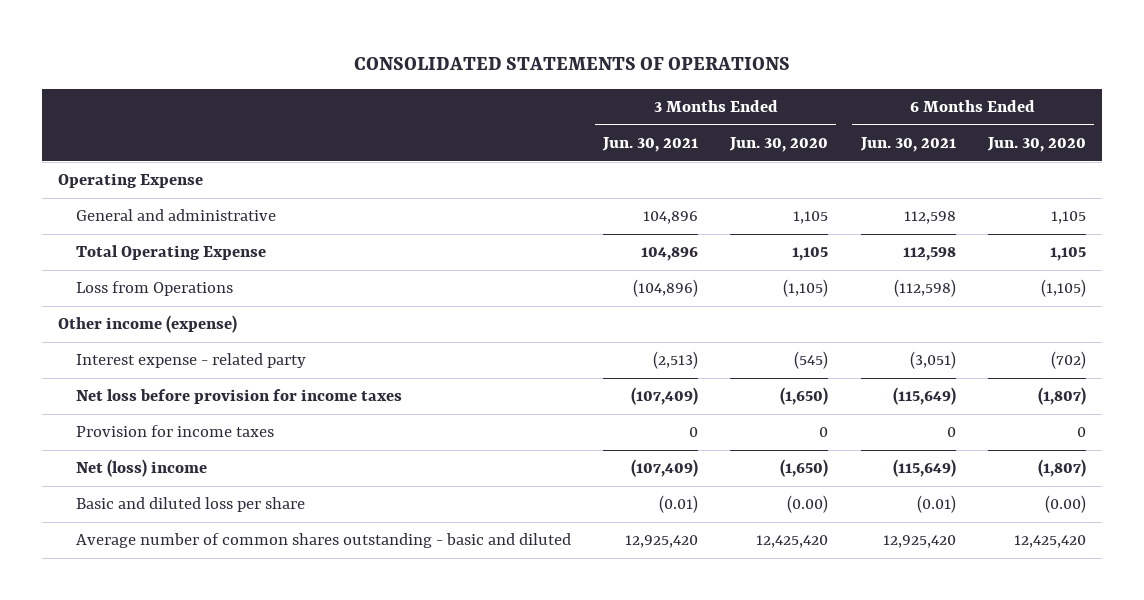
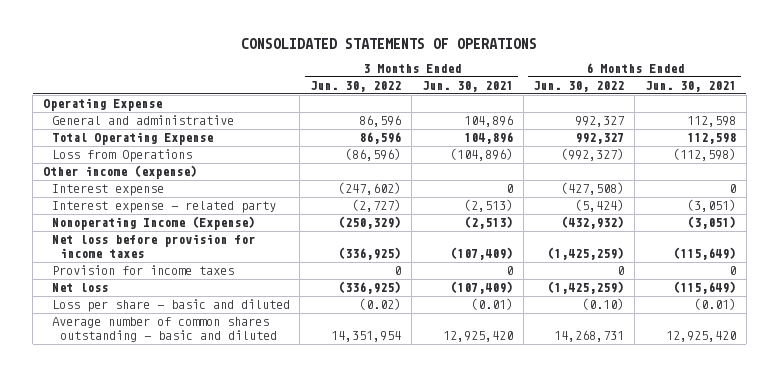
- | 3 Months Ended Jun. 30, 2021 | 3 Months Ended Jun. 30, 2020 | 6 Months Ended Jun. 30, 2021 | 6 Months Ended Jun. 30, 2020
+ | 3 Months Ended Jun. 30, 2022 | 3 Months Ended Jun. 30, 2021 | 6 Months Ended Jun. 30, 2022 | 6 Months Ended Jun. 30, 2021
+ Interest expense | (247,602) | 0 | (427,508) | 0
+ Nonoperating Income (Expense) | (250,329) | (2,513) | (432,932) | (3,051)
- Net (loss) income | (107,409) | (1,650) | (115,649) | (1,807)
- Basic and diluted loss per share | (0.01) | (0.00) | (0.01) | (0.00)
+ Net loss | (336,925) | (107,409) | (1,425,259) | (115,649)
+ Loss per share - basic and diluted | (0.02) | (0.01) | (0.10) | (0.01)

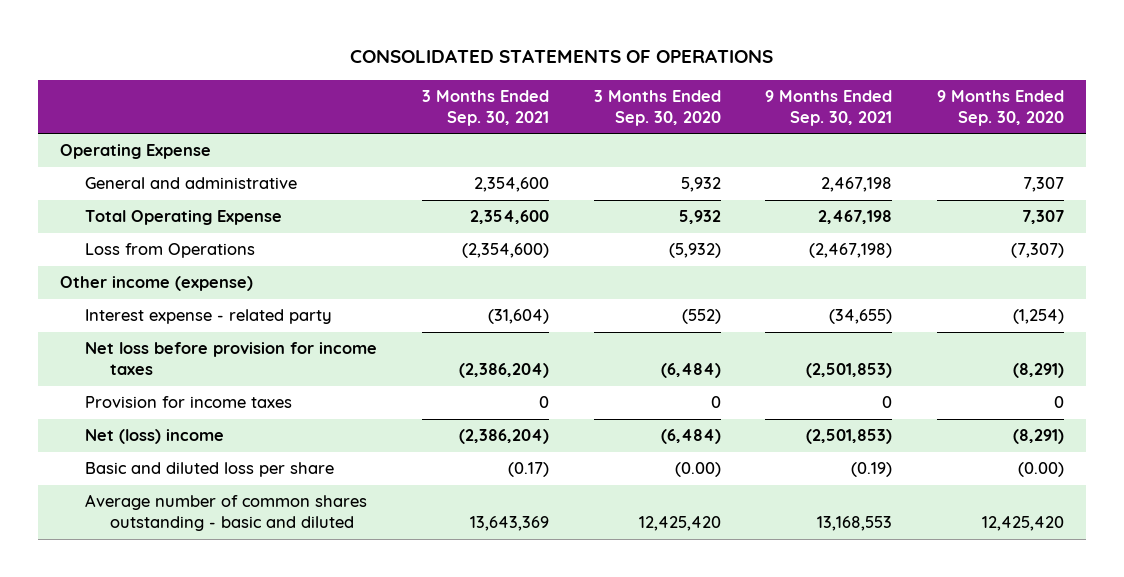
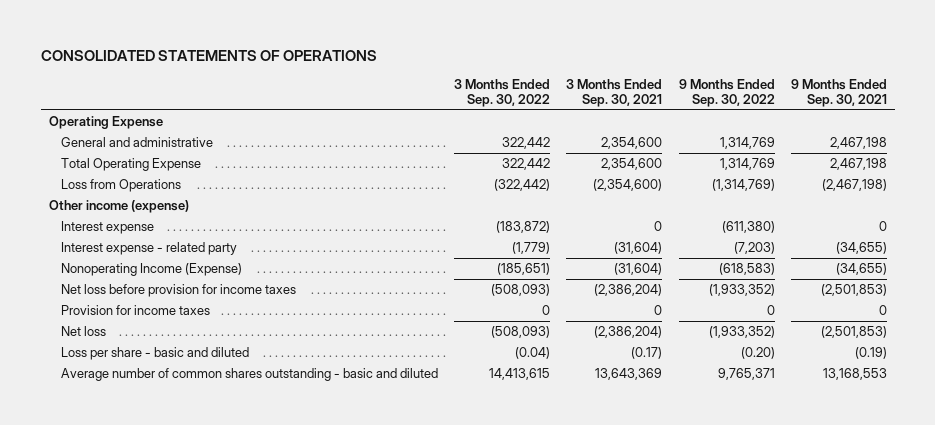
- | 3 Months Ended Sep. 30, 2021 | 3 Months Ended Sep. 30, 2020 | 9 Months Ended Sep. 30, 2021 | 9 Months Ended Sep. 30, 2020
+ | 3 Months Ended Sep. 30, 2022 | 3 Months Ended Sep. 30, 2021 | 9 Months Ended Sep. 30, 2022 | 9 Months Ended Sep. 30, 2021
+ Interest expense | (183,872) | 0 | (611,380) | 0
+ Nonoperating Income (Expense) | (185,651) | (31,604) | (618,583) | (34,655)
- Net (loss) income | (2,386,204) | (6,484) | (2,501,853) | (8,291)
- Basic and diluted loss per share | (0.17) | (0.00) | (0.19) | (0.00)
+ Net loss | (508,093) | (2,386,204) | (1,933,352) | (2,501,853)
+ Loss per share - basic and diluted | (0.04) | (0.17) | (0.20) | (0.19)

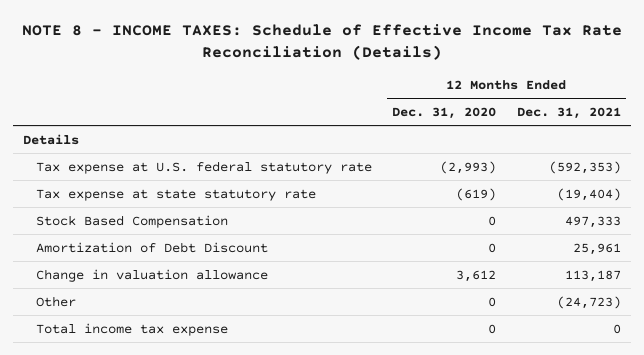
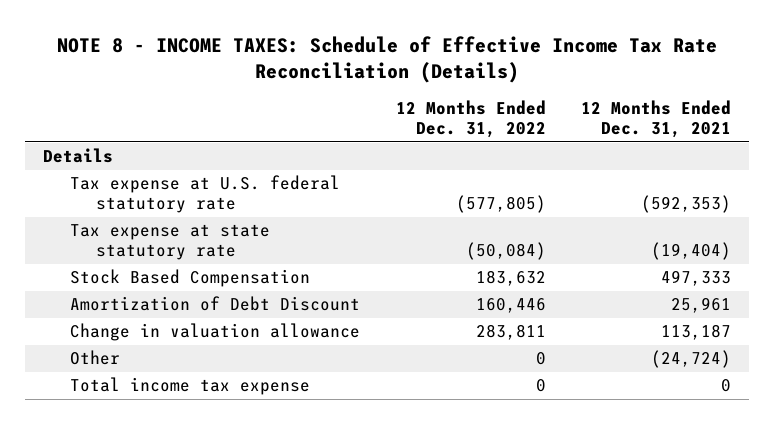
- | 12 Months Ended Dec. 31, 2020 | 12 Months Ended Dec. 31, 2021
+ | 12 Months Ended Dec. 31, 2022 | 12 Months Ended Dec. 31, 2021
- Other | 0 | (24,723)
+ Other | 0 | (24,724)

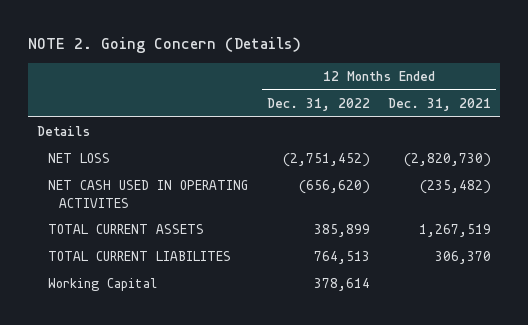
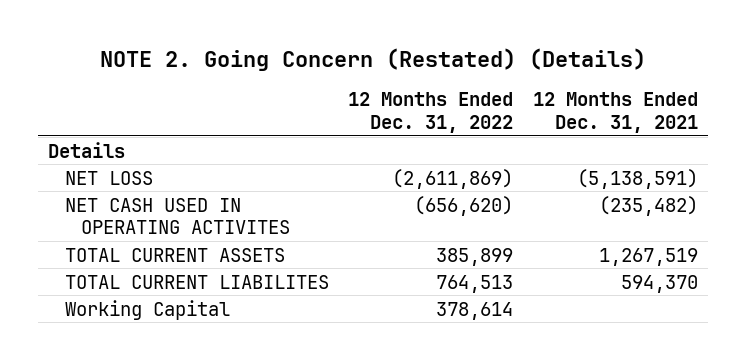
- NOTE 2. Going Concern (Details)
+ NOTE 2. Going Concern (Restated) (Details)
- NET LOSS | (2,751,452) | (2,820,730)
+ NET LOSS | (2,611,869) | (5,138,591)
- TOTAL CURRENT LIABILITES | 764,513 | 306,370
+ TOTAL CURRENT LIABILITES | 764,513 | 594,370

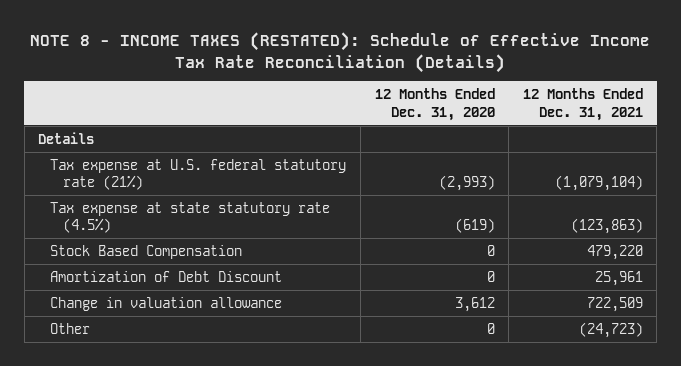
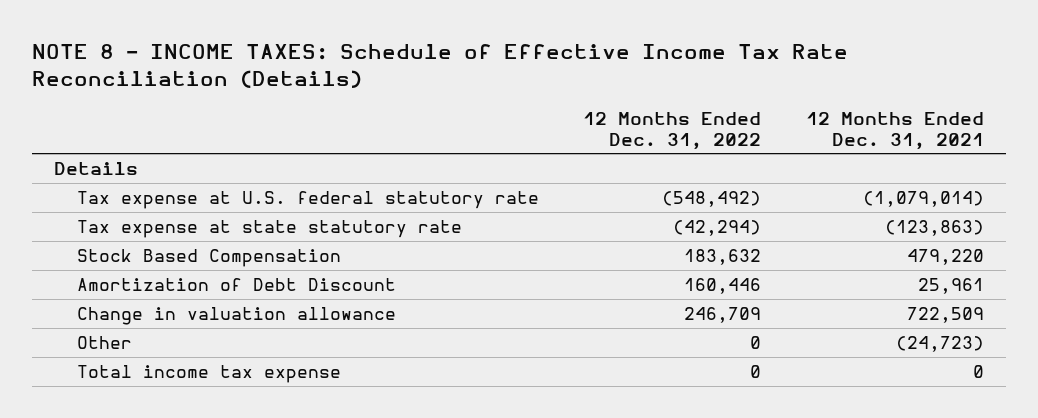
- NOTE 8 - INCOME TAXES (RESTATED): Schedule of Effective Income Tax Rate Reconciliation (Details)
+ NOTE 8 - INCOME TAXES: Schedule of Effective Income Tax Rate Reconciliation (Details)
- | 12 Months Ended Dec. 31, 2020 | 12 Months Ended Dec. 31, 2021
+ | 12 Months Ended Dec. 31, 2022 | 12 Months Ended Dec. 31, 2021
- Tax expense at U.S. federal statutory rate (21%) | (2,993) | (1,079,104)
- Tax expense at state statutory rate (4.5%) | (619) | (123,863)
+ Tax expense at U.S. federal statutory rate | (548,492) | (1,079,014)
+ Tax expense at state statutory rate | (42,294) | (123,863)
+ Total income tax expense | 0 | 0

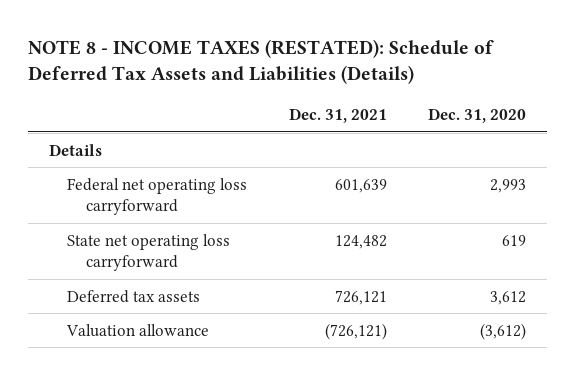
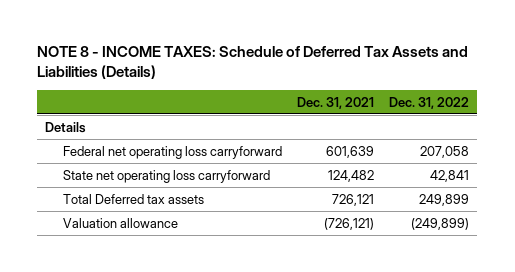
- NOTE 8 - INCOME TAXES (RESTATED): Schedule of Deferred Tax Assets and Liabilities (Details)
+ NOTE 8 - INCOME TAXES: Schedule of Deferred Tax Assets and Liabilities (Details)
- | Dec. 31, 2021 | Dec. 31, 2020
+ | Dec. 31, 2021 | Dec. 31, 2022
- Deferred tax assets | 726,121 | 3,612
+ Total Deferred tax assets | 726,121 | 249,899

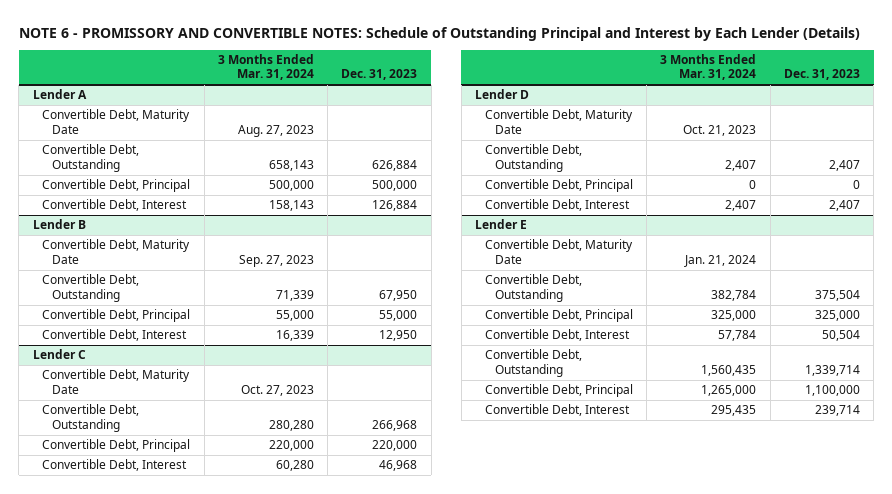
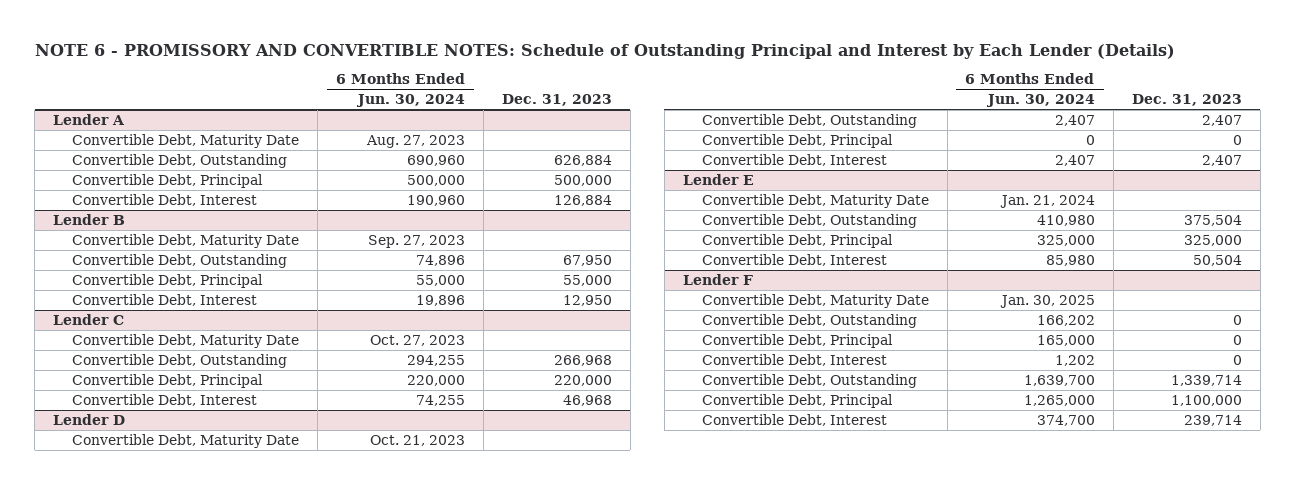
- | 3 Months Ended Mar. 31, 2024 | Dec. 31, 2023
+ | 6 Months Ended Jun. 30, 2024 | Dec. 31, 2023
+ Lender F
+ Convertible Debt, Maturity Date | Jan. 30, 2025 |
+ Convertible Debt, Outstanding | 166,202 | 0
+ Convertible Debt, Principal | 165,000 | 0
+ Convertible Debt, Interest | 1,202 | 0

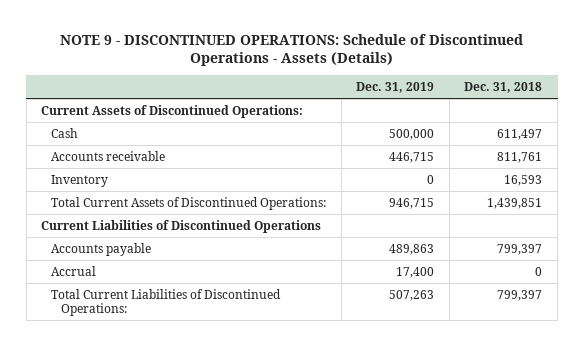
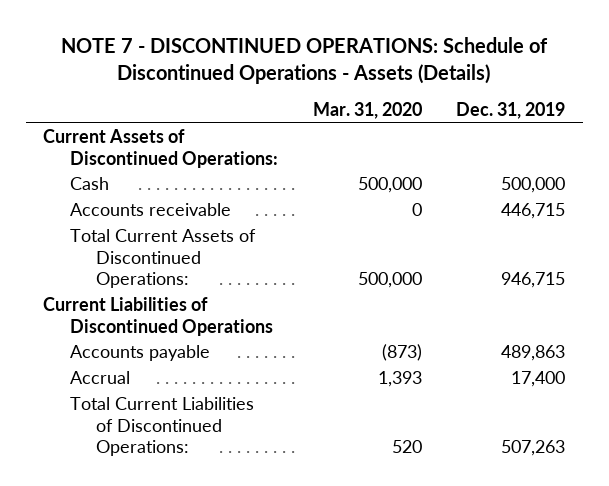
- NOTE 9 - DISCONTINUED OPERATIONS: Schedule of Discontinued Operations - Assets (Details)
+ NOTE 7 - DISCONTINUED OPERATIONS: Schedule of Discontinued Operations - Assets (Details)
- | Dec. 31, 2019 | Dec. 31, 2018
+ | Mar. 31, 2020 | Dec. 31, 2019
- Inventory | 0 | 16,593

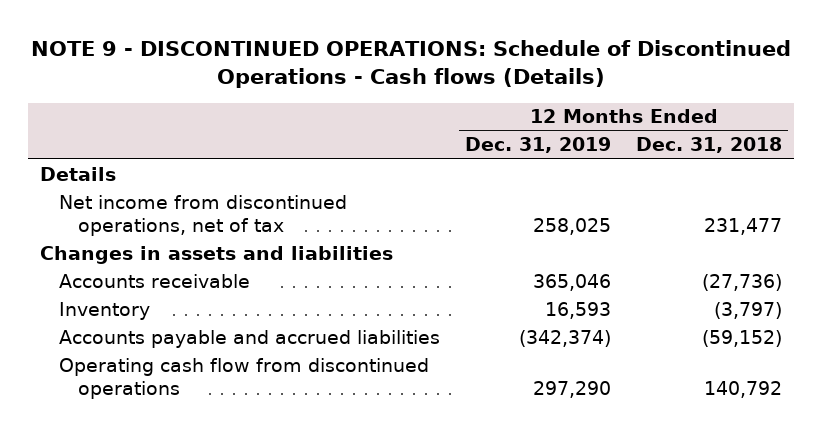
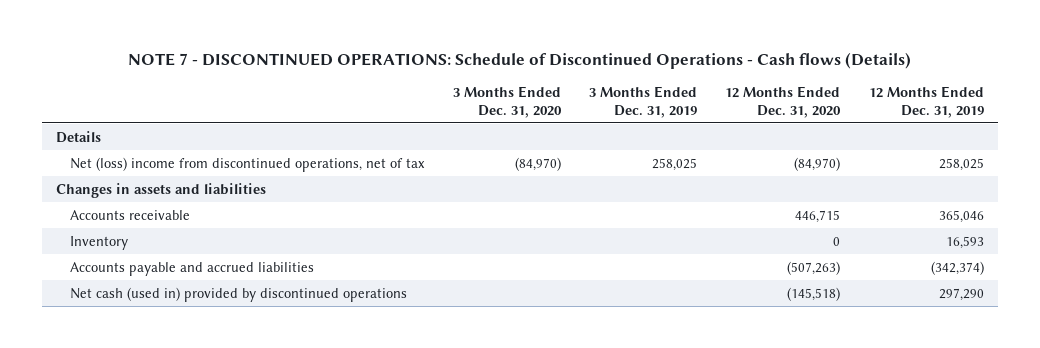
- NOTE 9 - DISCONTINUED OPERATIONS: Schedule of Discontinued Operations - Cash flows (Details)
+ NOTE 7 - DISCONTINUED OPERATIONS: Schedule of Discontinued Operations - Cash flows (Details)
- | 12 Months Ended Dec. 31, 2019 | 12 Months Ended Dec. 31, 2018
+ | 3 Months Ended Dec. 31, 2020 | 3 Months Ended Dec. 31, 2019 | 12 Months Ended Dec. 31, 2020 | 12 Months Ended Dec. 31, 2019
- Net income from discontinued operations, net of tax | 258,025 | 231,477
+ Net (loss) income from discontinued operations, net of tax | (84,970) | 258,025 | (84,970) | 258,025
- Operating cash flow from discontinued operations | 297,290 | 140,792
+ Net cash (used in) provided by discontinued operations | | | (145,518) | 297,290

